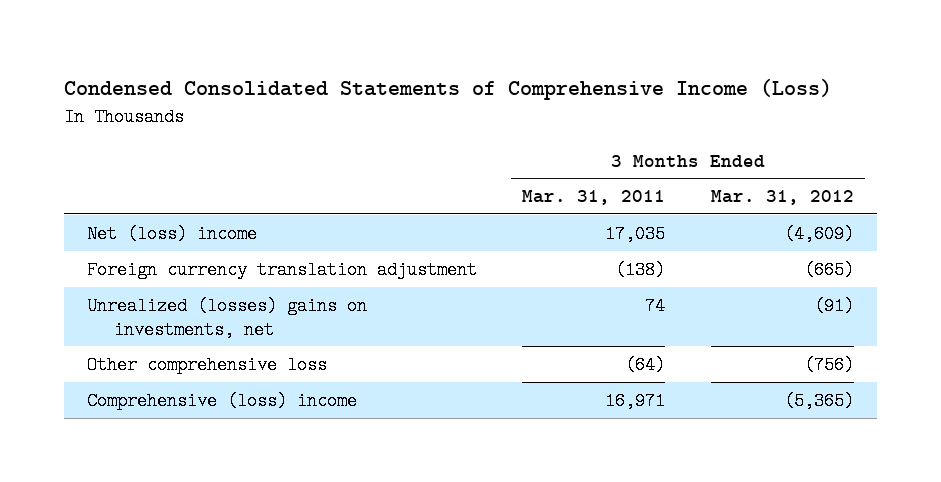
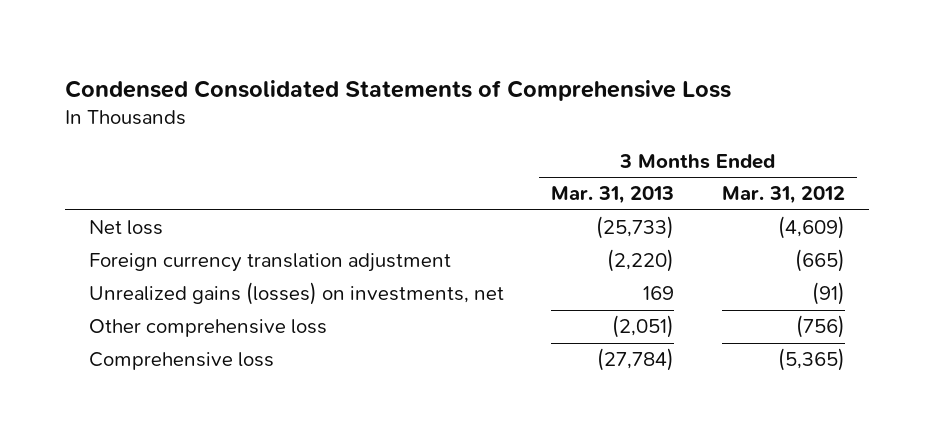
- Condensed Consolidated Statements of Comprehensive Income (Loss)
+ Condensed Consolidated Statements of Comprehensive Loss
- | 3 Months Ended Mar. 31, 2011 | 3 Months Ended Mar. 31, 2012
+ | 3 Months Ended Mar. 31, 2013 | 3 Months Ended Mar. 31, 2012
- Net (loss) income | 17,035 | (4,609)
+ Net loss | (25,733) | (4,609)
- Unrealized (losses) gains on investments, net | 74 | (91)
+ Unrealized gains (losses) on investments, net | 169 | (91)
- Comprehensive (loss) income | 16,971 | (5,365)
+ Comprehensive loss | (27,784) | (5,365)

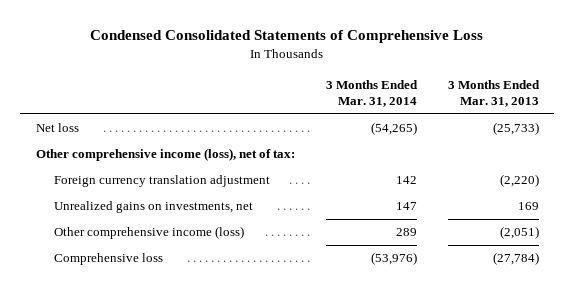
- | 3 Months Ended Mar. 31, 2013 | 3 Months Ended Mar. 31, 2012
+ | 3 Months Ended Mar. 31, 2014 | 3 Months Ended Mar. 31, 2013
+ Other comprehensive income (loss), net of tax:
- Unrealized gains (losses) on investments, net | 169 | (91)
- Other comprehensive loss | (2,051) | (756)
+ Unrealized gains on investments, net | 147 | 169
+ Other comprehensive income (loss) | 289 | (2,051)

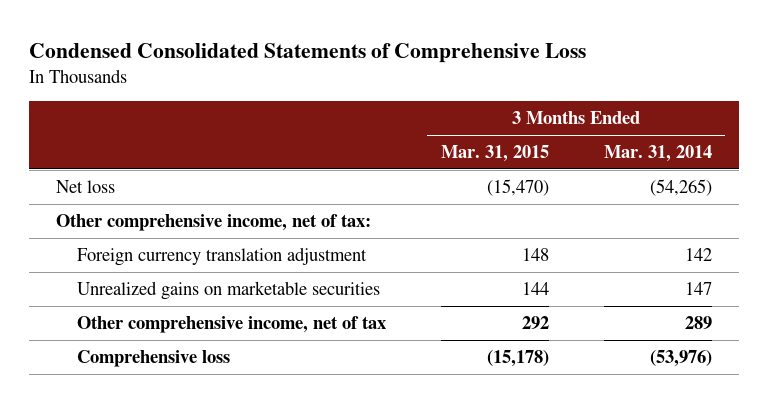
- | 3 Months Ended Mar. 31, 2014 | 3 Months Ended Mar. 31, 2013
+ | 3 Months Ended Mar. 31, 2015 | 3 Months Ended Mar. 31, 2014
- Other comprehensive income (loss), net of tax:
+ Other comprehensive income, net of tax:
- Unrealized gains on investments, net | 147 | 169
- Other comprehensive income (loss) | 289 | (2,051)
+ Unrealized gains on marketable securities | 144 | 147
+ Other comprehensive income, net of tax | 292 | 289

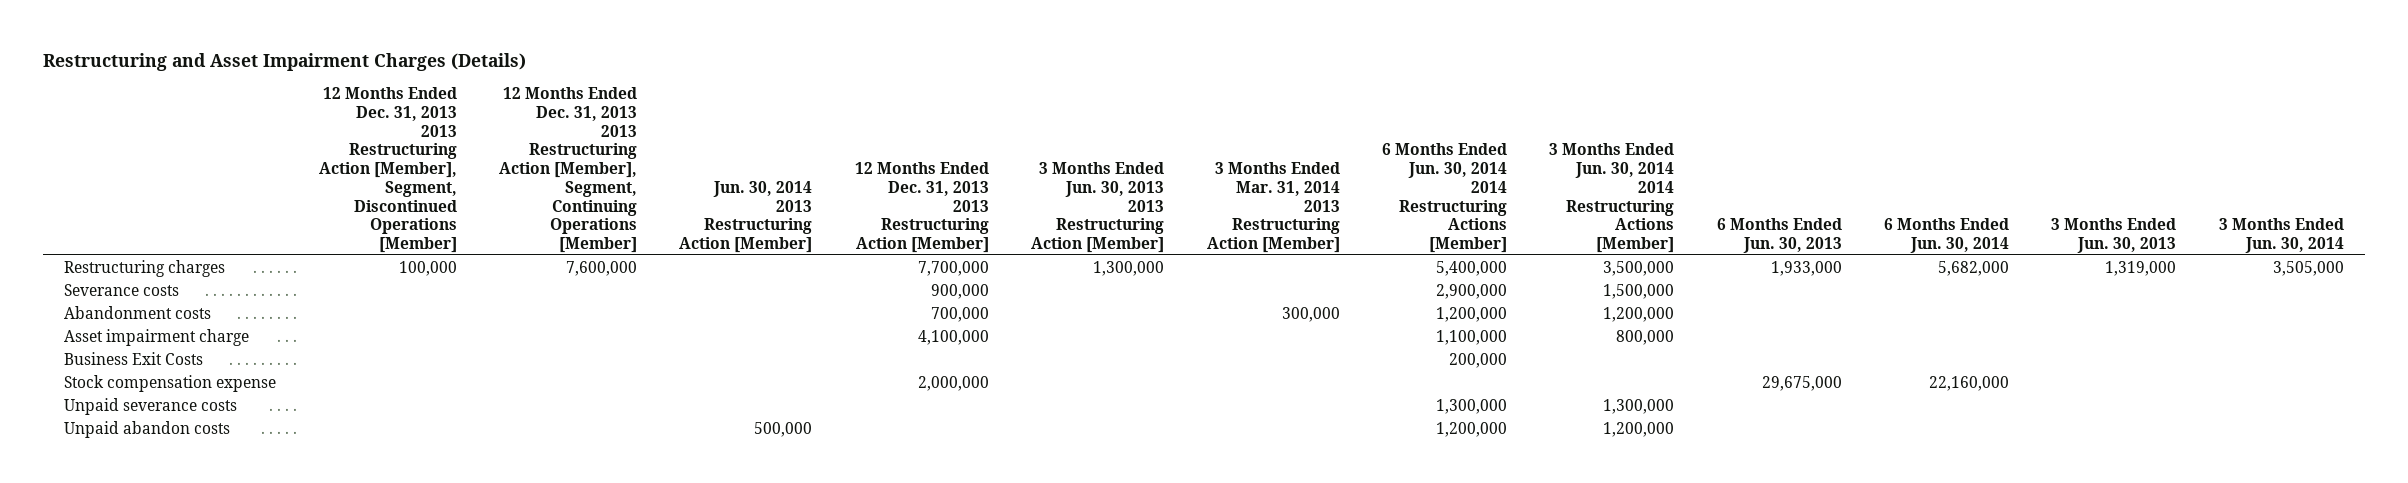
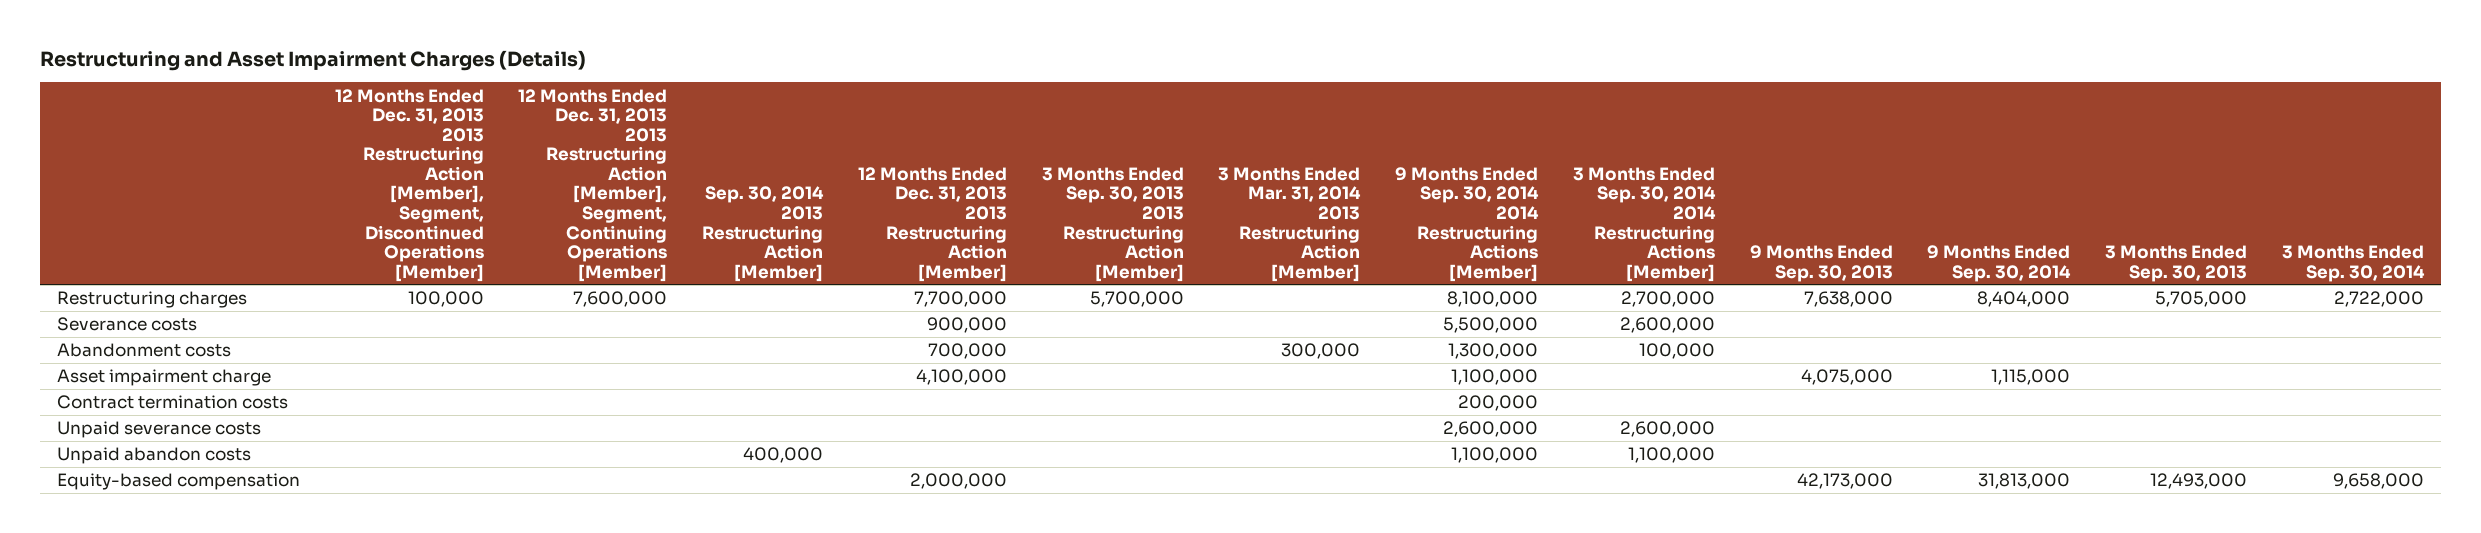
- | 12 Months Ended Dec. 31, 2013 2013 Restructuring Action [Member], Segment, Discontinued Operations [Member] | 12 Months Ended Dec. 31, 2013 2013 Restructuring Action [Member], Segment, Continuing Operations [Member] | Jun. 30, 2014 2013 Restructuring Action [Member] | 12 Months Ended Dec. 31, 2013 2013 Restructuring Action [Member] | 3 Months Ended Jun. 30, 2013 2013 Restructuring Action [Member] | 3 Months Ended Mar. 31, 2014 2013 Restructuring Action [Member] | 6 Months Ended Jun. 30, 2014 2014 Restructuring Actions [Member] | 3 Months Ended Jun. 30, 2014 2014 Restructuring Actions [Member] | 6 Months Ended Jun. 30, 2013 | 6 Months Ended Jun. 30, 2014 | 3 Months Ended Jun. 30, 2013 | 3 Months Ended Jun. 30, 2014
+ | 12 Months Ended Dec. 31, 2013 2013 Restructuring Action [Member], Segment, Discontinued Operations [Member] | 12 Months Ended Dec. 31, 2013 2013 Restructuring Action [Member], Segment, Continuing Operations [Member] | Sep. 30, 2014 2013 Restructuring Action [Member] | 12 Months Ended Dec. 31, 2013 2013 Restructuring Action [Member] | 3 Months Ended Sep. 30, 2013 2013 Restructuring Action [Member] | 3 Months Ended Mar. 31, 2014 2013 Restructuring Action [Member] | 9 Months Ended Sep. 30, 2014 2014 Restructuring Actions [Member] | 3 Months Ended Sep. 30, 2014 2014 Restructuring Actions [Member] | 9 Months Ended Sep. 30, 2013 | 9 Months Ended Sep. 30, 2014 | 3 Months Ended Sep. 30, 2013 | 3 Months Ended Sep. 30, 2014
- Business Exit Costs | | | | | | | 200,000 | | | | |
- Stock compensation expense | | | | 2,000,000 | | | | | 29,675,000 | 22,160,000 | |
+ Contract termination costs | | | | | | | 200,000 | | | | |
+ Equity-based compensation | | | | 2,000,000 | | | | | 42,173,000 | 31,813,000 | 12,493,000 | 9,658,000

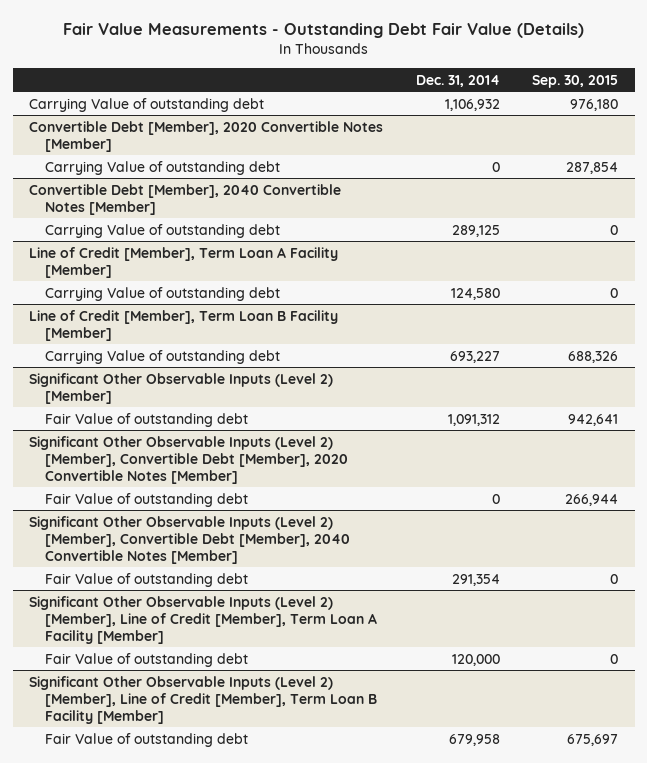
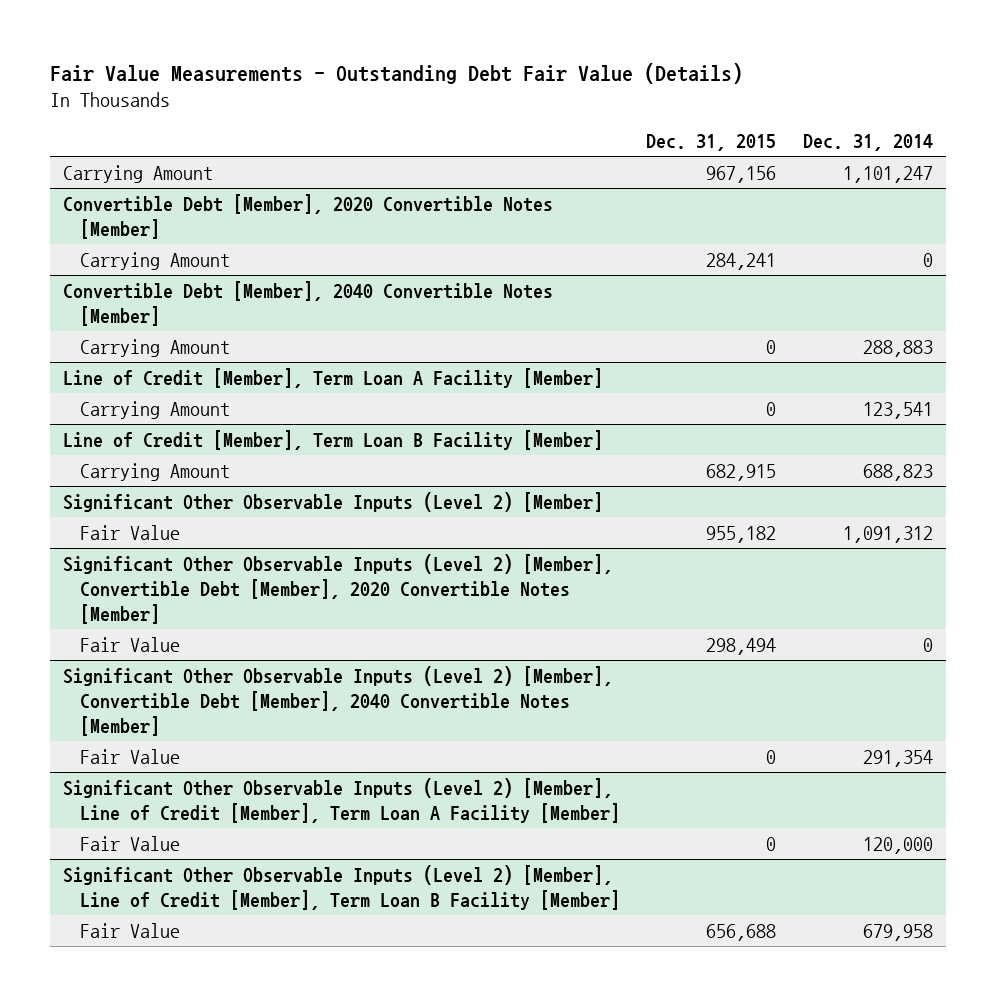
- | Dec. 31, 2014 | Sep. 30, 2015
+ | Dec. 31, 2015 | Dec. 31, 2014
- Carrying Value of outstanding debt | 1,106,932 | 976,180
+ Carrying Amount | 967,156 | 1,101,247
@ Convertible Debt [Member], 2020 Convertible Notes [Member]
- Carrying Value of outstanding debt | 0 | 287,854
+ Carrying Amount | 284,241 | 0
@ Convertible Debt [Member], 2040 Convertible Notes [Member]
- Carrying Value of outstanding debt | 289,125 | 0
+ Carrying Amount | 0 | 288,883
@ Line of Credit [Member], Term Loan A Facility [Member]
- Carrying Value of outstanding debt | 124,580 | 0
+ Carrying Amount | 0 | 123,541
@ Line of Credit [Member], Term Loan B Facility [Member]
- Carrying Value of outstanding debt | 693,227 | 688,326
+ Carrying Amount | 682,915 | 688,823
@ Significant Other Observable Inputs (Level 2) [Member]
- Fair Value of outstanding debt | 1,091,312 | 942,641
+ Fair Value | 955,182 | 1,091,312
@ Significant Other Observable Inputs (Level 2) [Member], Convertible Debt [Member], 2020 Convertible Notes [Member]
- Fair Value of outstanding debt | 0 | 266,944
+ Fair Value | 298,494 | 0
@ Significant Other Observable Inputs (Level 2) [Member], Convertible Debt [Member], 2040 Convertible Notes [Member]
- Fair Value of outstanding debt | 291,354 | 0
+ Fair Value | 0 | 291,354
@ Significant Other Observable Inputs (Level 2) [Member], Line of Credit [Member], Term Loan A Facility [Member]
- Fair Value of outstanding debt | 120,000 | 0
+ Fair Value | 0 | 120,000
@ Significant Other Observable Inputs (Level 2) [Member], Line of Credit [Member], Term Loan B Facility [Member]
- Fair Value of outstanding debt | 679,958 | 675,697
+ Fair Value | 656,688 | 679,958

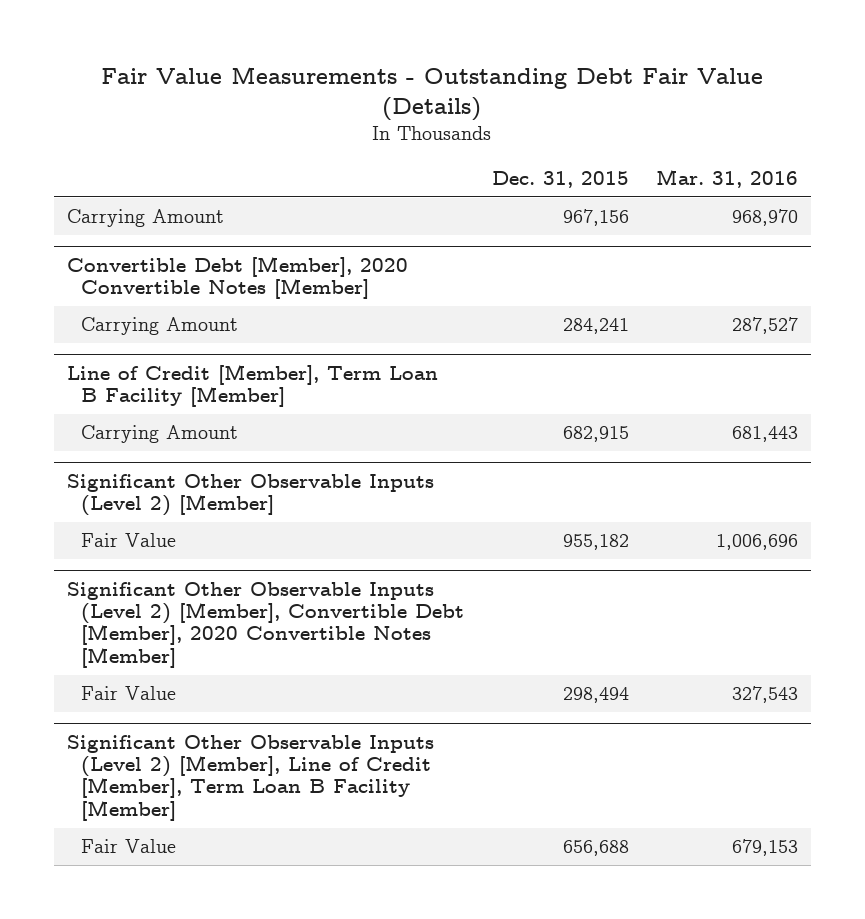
- | Dec. 31, 2015 | Dec. 31, 2014
+ | Dec. 31, 2015 | Mar. 31, 2016
- Convertible Debt [Member], 2040 Convertible Notes [Member]
- Carrying Amount | 0 | 288,883
- Line of Credit [Member], Term Loan A Facility [Member]
- Carrying Amount | 0 | 123,541
- Significant Other Observable Inputs (Level 2) [Member], Convertible Debt [Member], 2040 Convertible Notes [Member]
- Fair Value | 0 | 291,354
- Significant Other Observable Inputs (Level 2) [Member], Line of Credit [Member], Term Loan A Facility [Member]
- Fair Value | 0 | 120,000

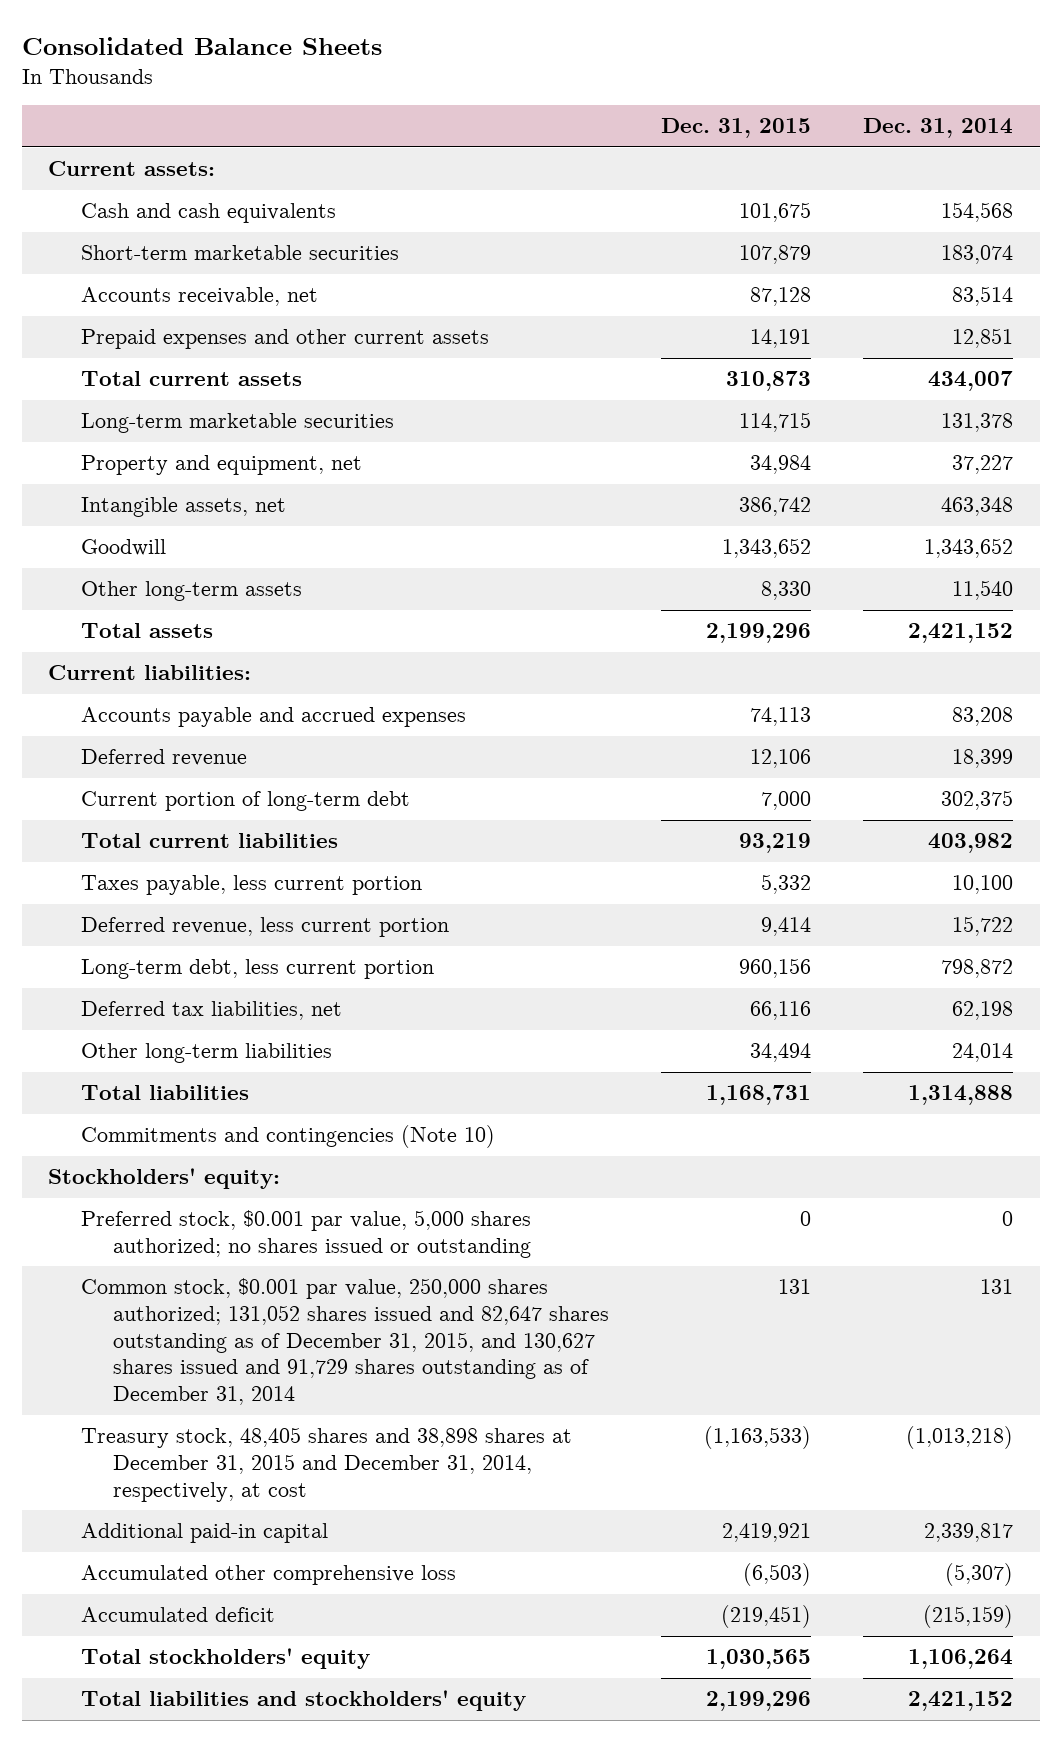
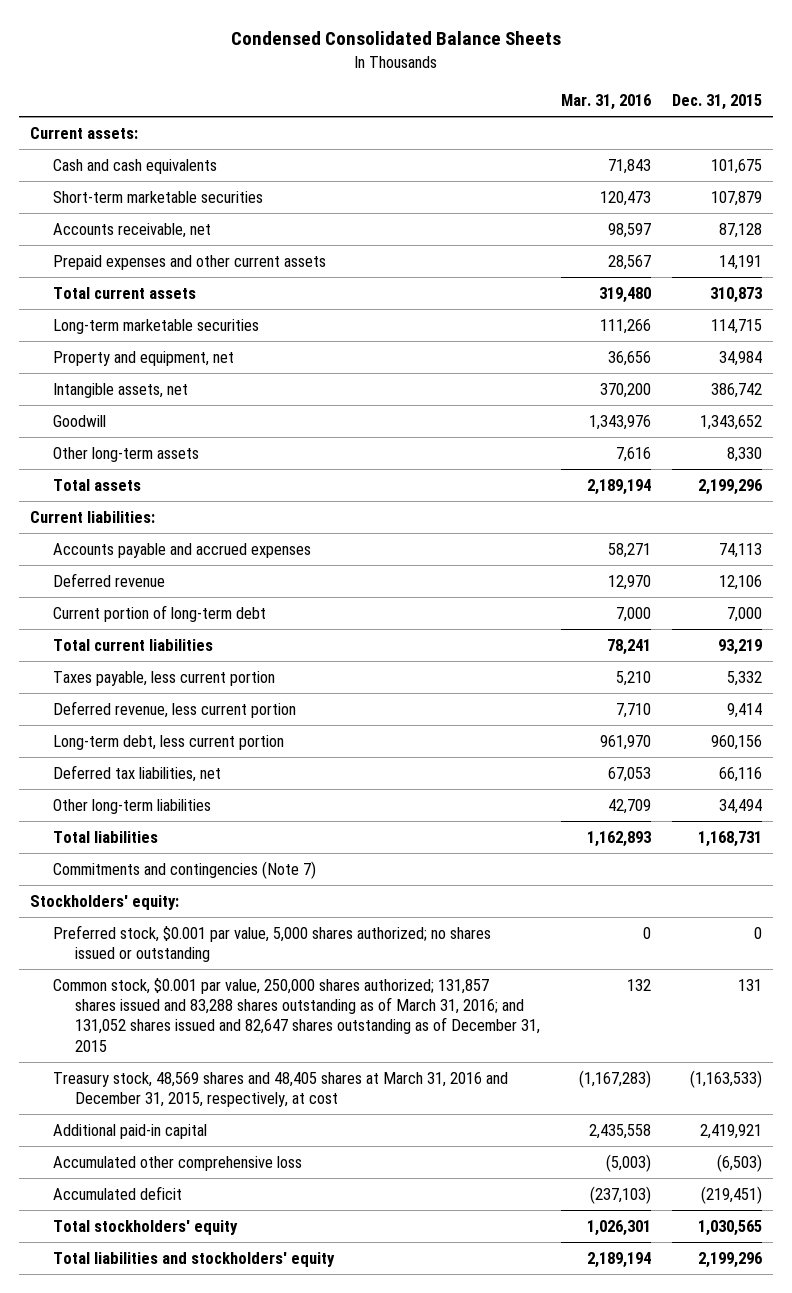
- Consolidated Balance Sheets
+ Condensed Consolidated Balance Sheets
- | Dec. 31, 2015 | Dec. 31, 2014
+ | Mar. 31, 2016 | Dec. 31, 2015
- Commitments and contingencies (Note 10)
+ Commitments and contingencies (Note 7)
- Common stock, $0.001 par value, 250,000 shares authorized; 131,052 shares issued and 82,647 shares outstanding as of December 31, 2015, and 130,627 shares issued and 91,729 shares outstanding as of December 31, 2014 | 131 | 131
- Treasury stock, 48,405 shares and 38,898 shares at December 31, 2015 and December 31, 2014, respectively, at cost | (1,163,533) | (1,013,218)
+ Common stock, $0.001 par value, 250,000 shares authorized; 131,857 shares issued and 83,288 shares outstanding as of March 31, 2016; and 131,052 shares issued and 82,647 shares outstanding as of December 31, 2015 | 132 | 131
+ Treasury stock, 48,569 shares and 48,405 shares at March 31, 2016 and December 31, 2015, respectively, at cost | (1,167,283) | (1,163,533)

